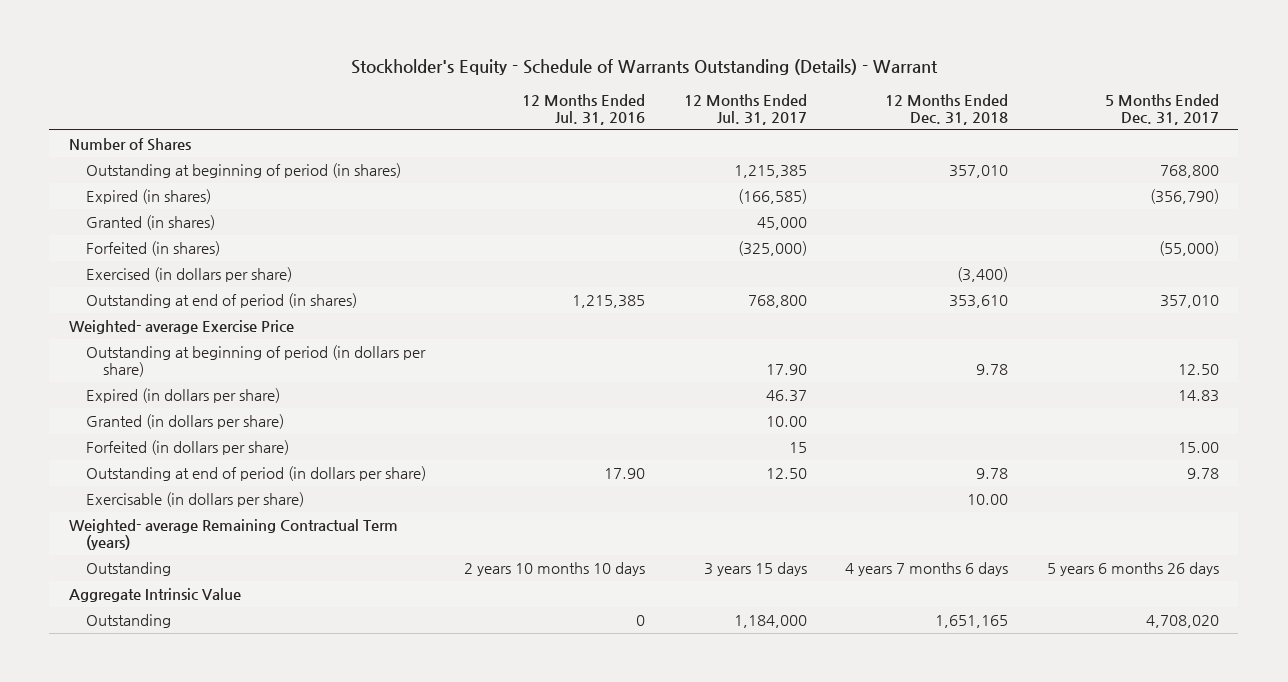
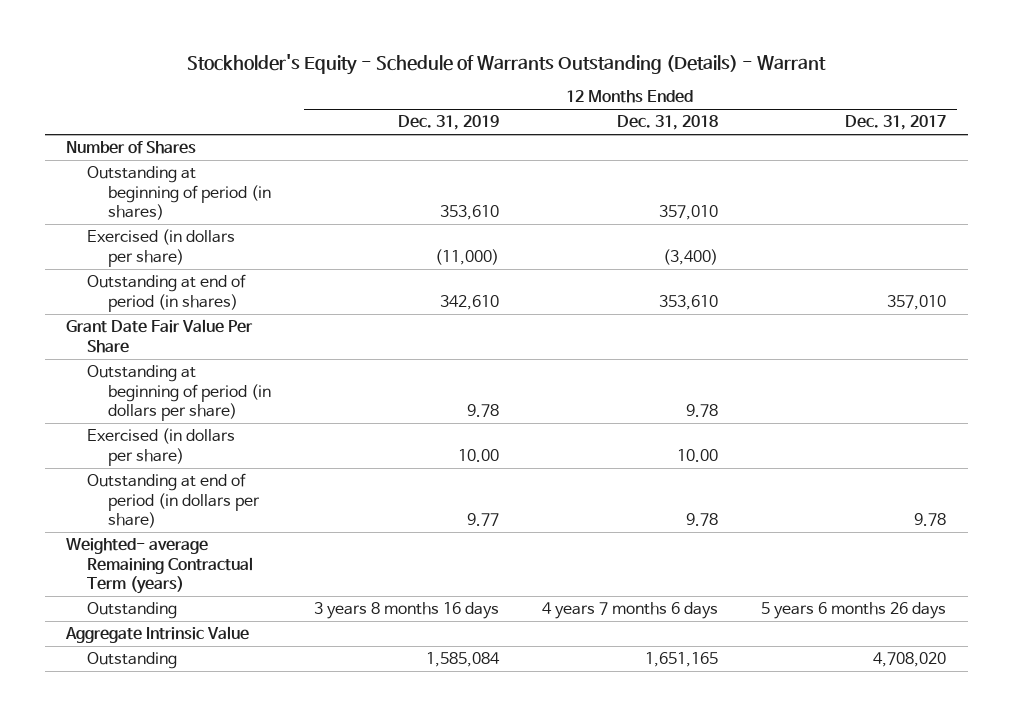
- | 12 Months Ended Jul. 31, 2016 | 12 Months Ended Jul. 31, 2017 | 12 Months Ended Dec. 31, 2018 | 5 Months Ended Dec. 31, 2017
+ | 12 Months Ended Dec. 31, 2019 | 12 Months Ended Dec. 31, 2018 | 12 Months Ended Dec. 31, 2017
- Expired (in shares) | | (166,585) | | (356,790)
- Granted (in shares) | | 45,000 | |
- Forfeited (in shares) | | (325,000) | | (55,000)
- Weighted- average Exercise Price
+ Grant Date Fair Value Per Share
- Expired (in dollars per share) | | 46.37 | | 14.83
- Granted (in dollars per share) | | 10.00 | |
- Forfeited (in dollars per share) | | 15 | | 15.00
+ Exercised (in dollars per share) | 10.00 | 10.00 |
- Exercisable (in dollars per share) | | | 10.00 |

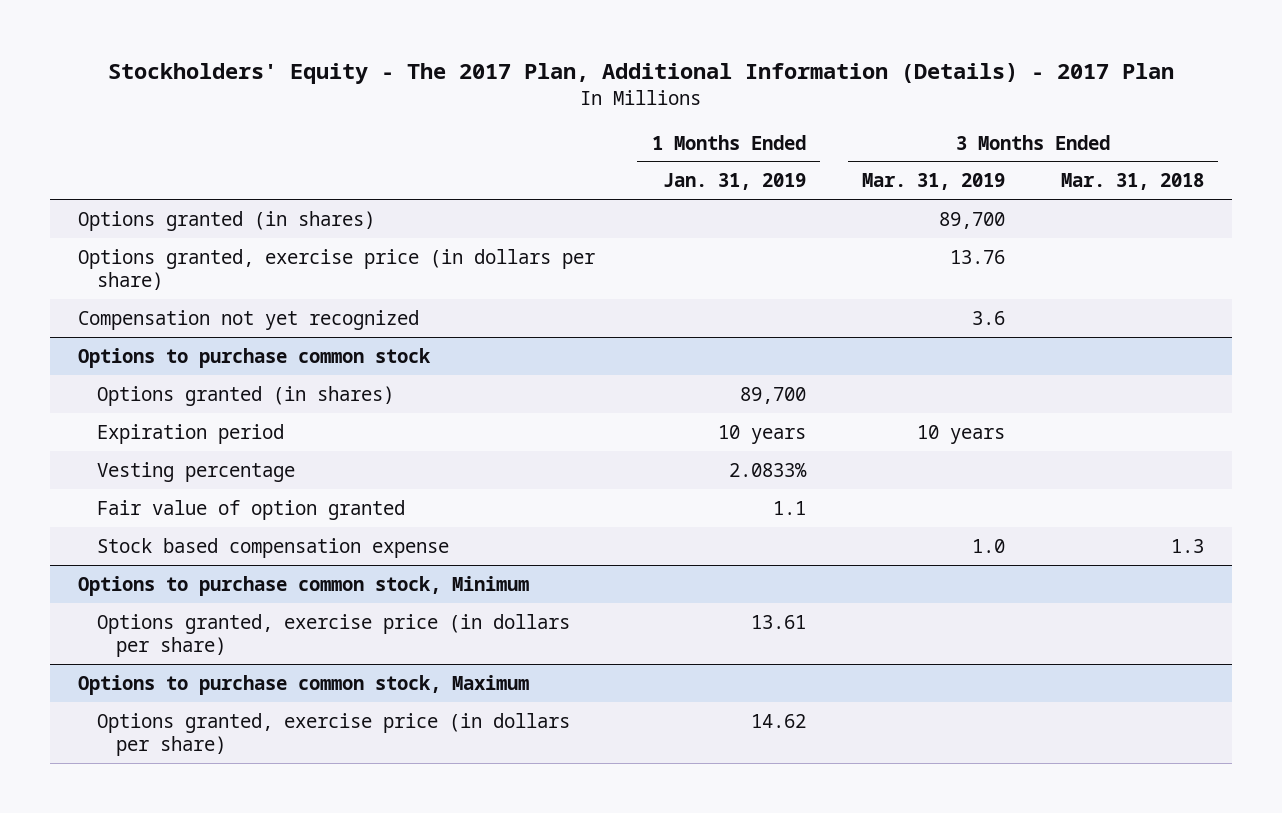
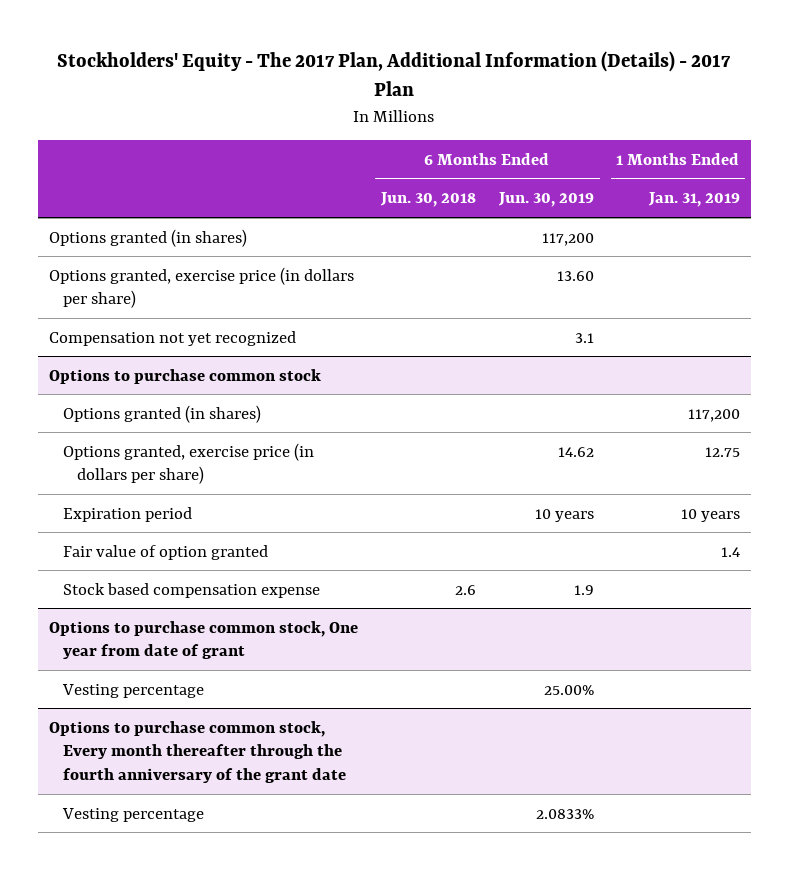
- | 1 Months Ended Jan. 31, 2019 | 3 Months Ended Mar. 31, 2019 | 3 Months Ended Mar. 31, 2018
+ | 6 Months Ended Jun. 30, 2018 | 6 Months Ended Jun. 30, 2019 | 1 Months Ended Jan. 31, 2019
@ Options to purchase common stock
- Options granted (in shares) | 89,700 | |
+ Options granted (in shares) | | | 117,200
+ Options granted, exercise price (in dollars per share) | | 14.62 | 12.75
- Vesting percentage | 2.0833% | |
- Fair value of option granted | 1.1 | |
+ Fair value of option granted | | | 1.4
- Options to purchase common stock, Minimum
- Options granted, exercise price (in dollars per share) | 13.61 | |
- Options to purchase common stock, Maximum
- Options granted, exercise price (in dollars per share) | 14.62 | |
+ Options to purchase common stock, One year from date of grant
+ Vesting percentage | | 25.00% |
+ Options to purchase common stock, Every month thereafter through the fourth anniversary of the grant date
+ Vesting percentage | | 2.0833% |

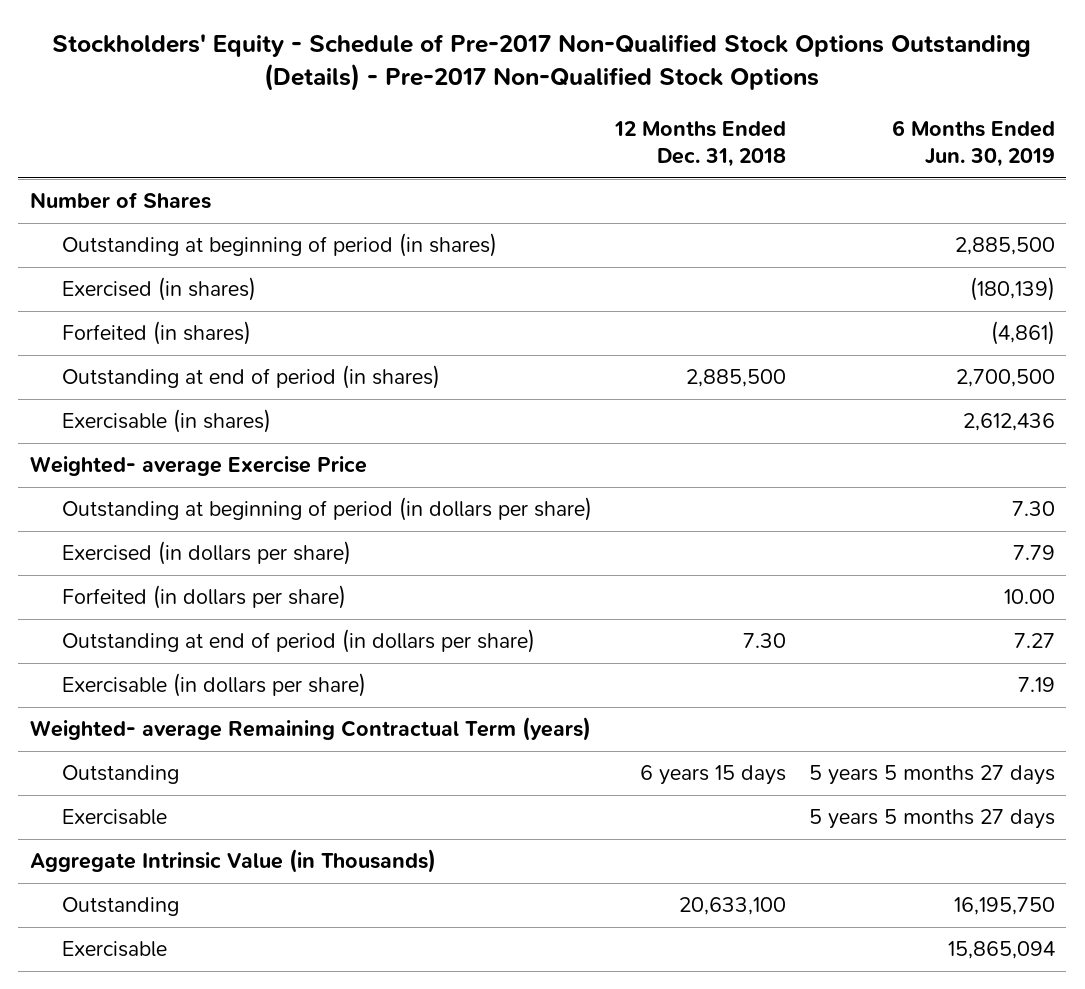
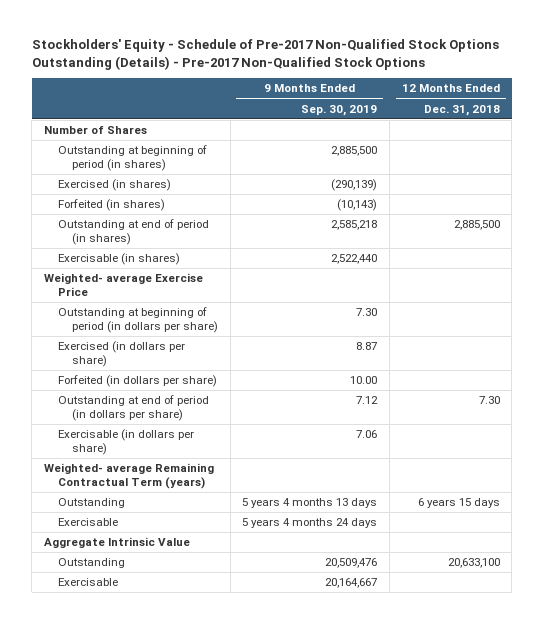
- | 12 Months Ended Dec. 31, 2018 | 6 Months Ended Jun. 30, 2019
+ | 9 Months Ended Sep. 30, 2019 | 12 Months Ended Dec. 31, 2018
- Aggregate Intrinsic Value (in Thousands)
+ Aggregate Intrinsic Value

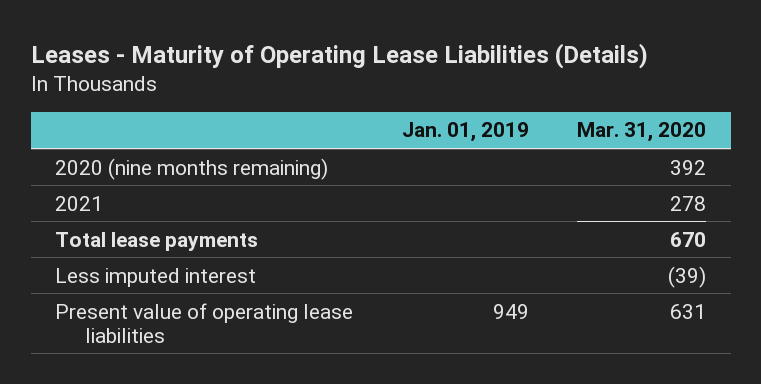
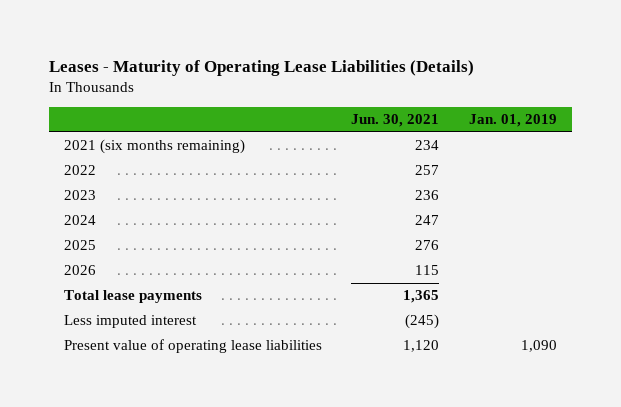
- | Jan. 01, 2019 | Mar. 31, 2020
+ | Jun. 30, 2021 | Jan. 01, 2019
- 2020 (nine months remaining) | | 392
- 2021 | | 278
+ 2021 (six months remaining) | 234 |
+ 2022 | 257 |
+ 2023 | 236 |
+ 2024 | 247 |
+ 2025 | 276 |
+ 2026 | 115 |
- Present value of operating lease liabilities | 949 | 631
+ Present value of operating lease liabilities | 1,120 | 1,090

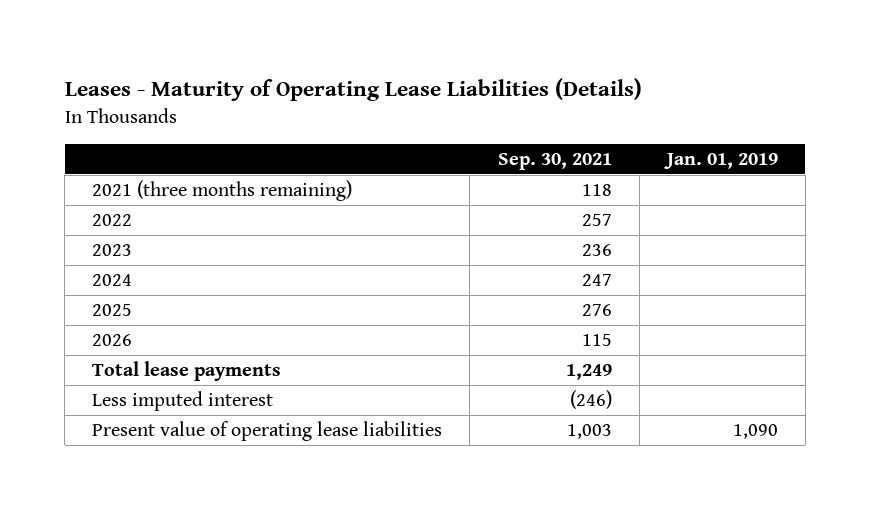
- | Jun. 30, 2021 | Jan. 01, 2019
+ | Sep. 30, 2021 | Jan. 01, 2019
- 2021 (six months remaining) | 234 |
+ 2021 (three months remaining) | 118 |

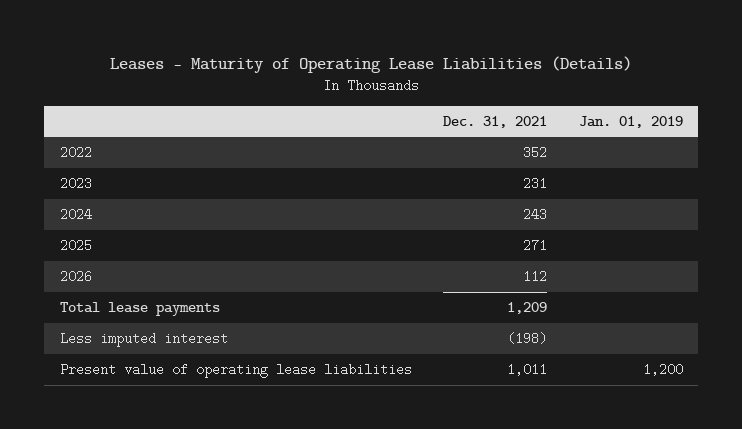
- | Sep. 30, 2021 | Jan. 01, 2019
+ | Dec. 31, 2021 | Jan. 01, 2019
- 2021 (three months remaining) | 118 |
- Present value of operating lease liabilities | 1,003 | 1,090
+ Present value of operating lease liabilities | 1,011 | 1,200

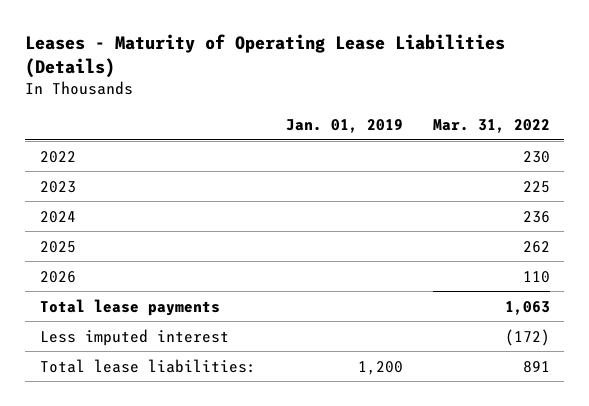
- | Dec. 31, 2021 | Jan. 01, 2019
+ | Jan. 01, 2019 | Mar. 31, 2022
- Present value of operating lease liabilities | 1,011 | 1,200
+ Total lease liabilities: | 1,200 | 891

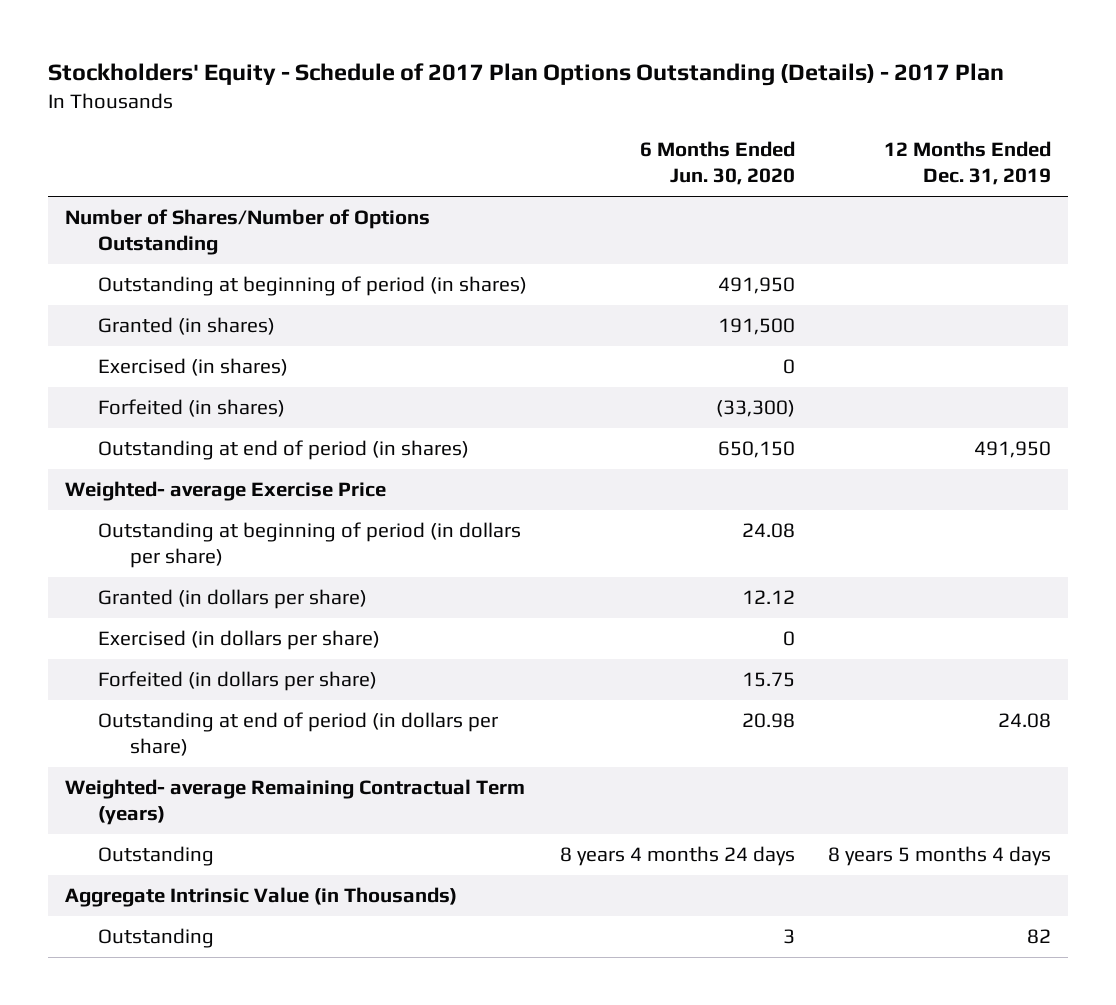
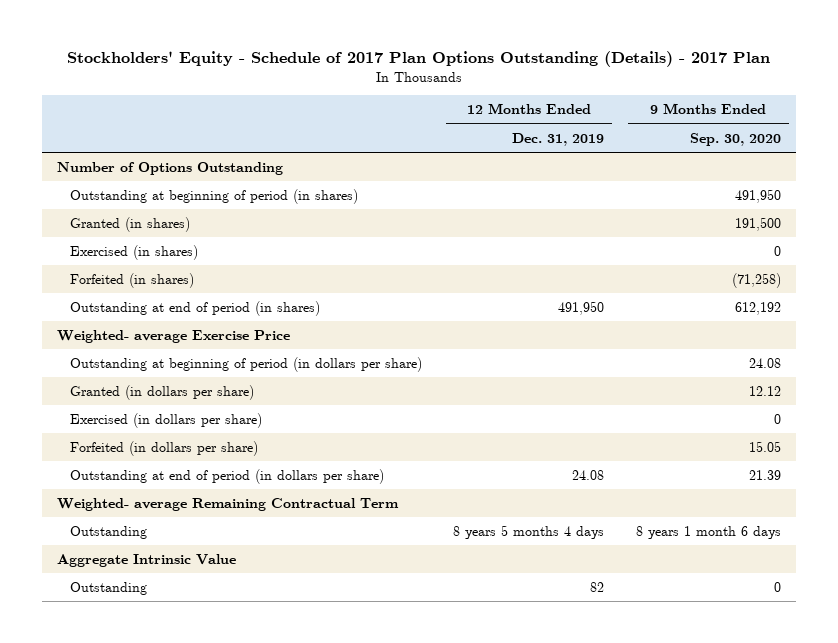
- | 6 Months Ended Jun. 30, 2020 | 12 Months Ended Dec. 31, 2019
+ | 12 Months Ended Dec. 31, 2019 | 9 Months Ended Sep. 30, 2020
- Number of Shares/Number of Options Outstanding
+ Number of Options Outstanding
- Weighted- average Remaining Contractual Term (years)
+ Weighted- average Remaining Contractual Term
- Aggregate Intrinsic Value (in Thousands)
+ Aggregate Intrinsic Value

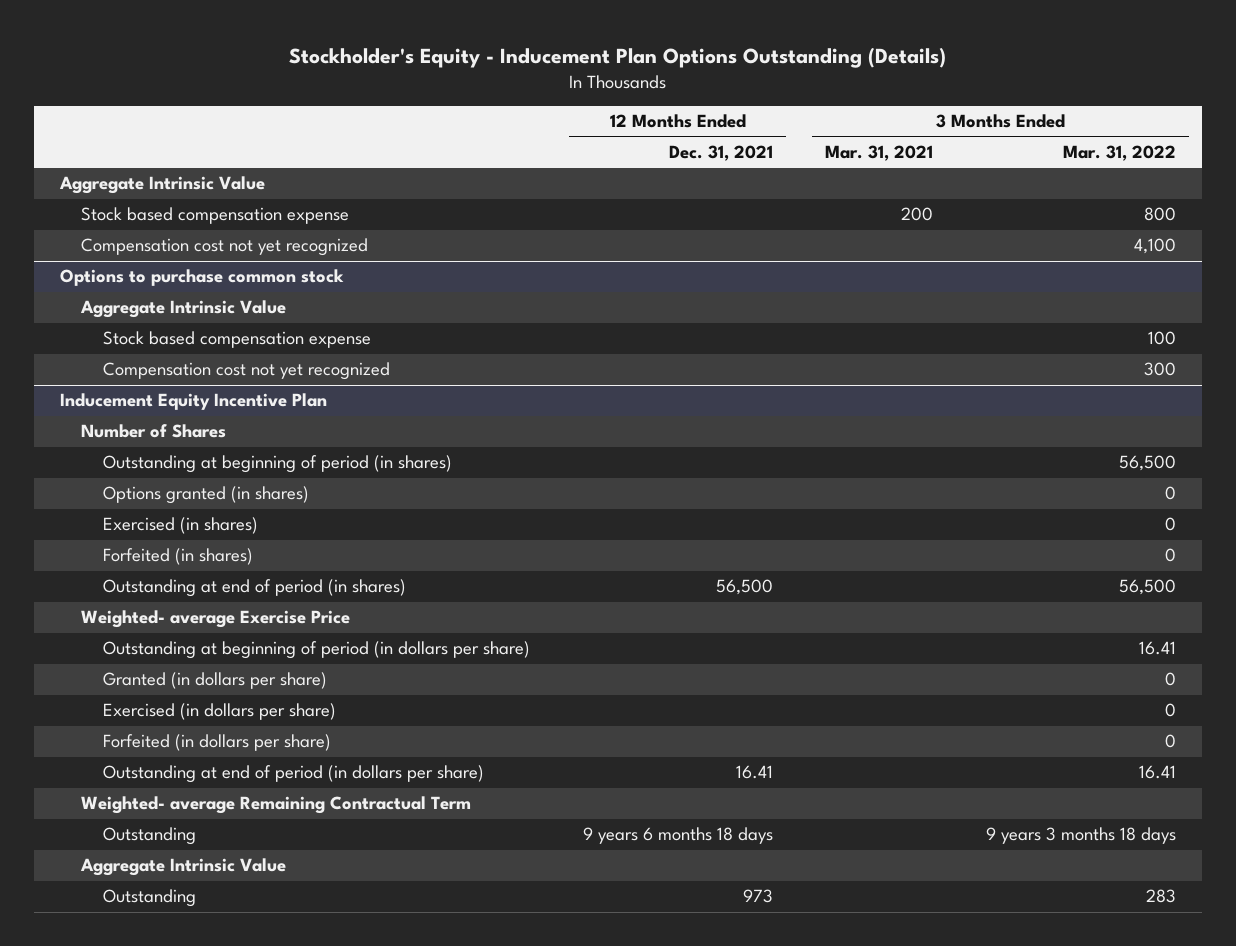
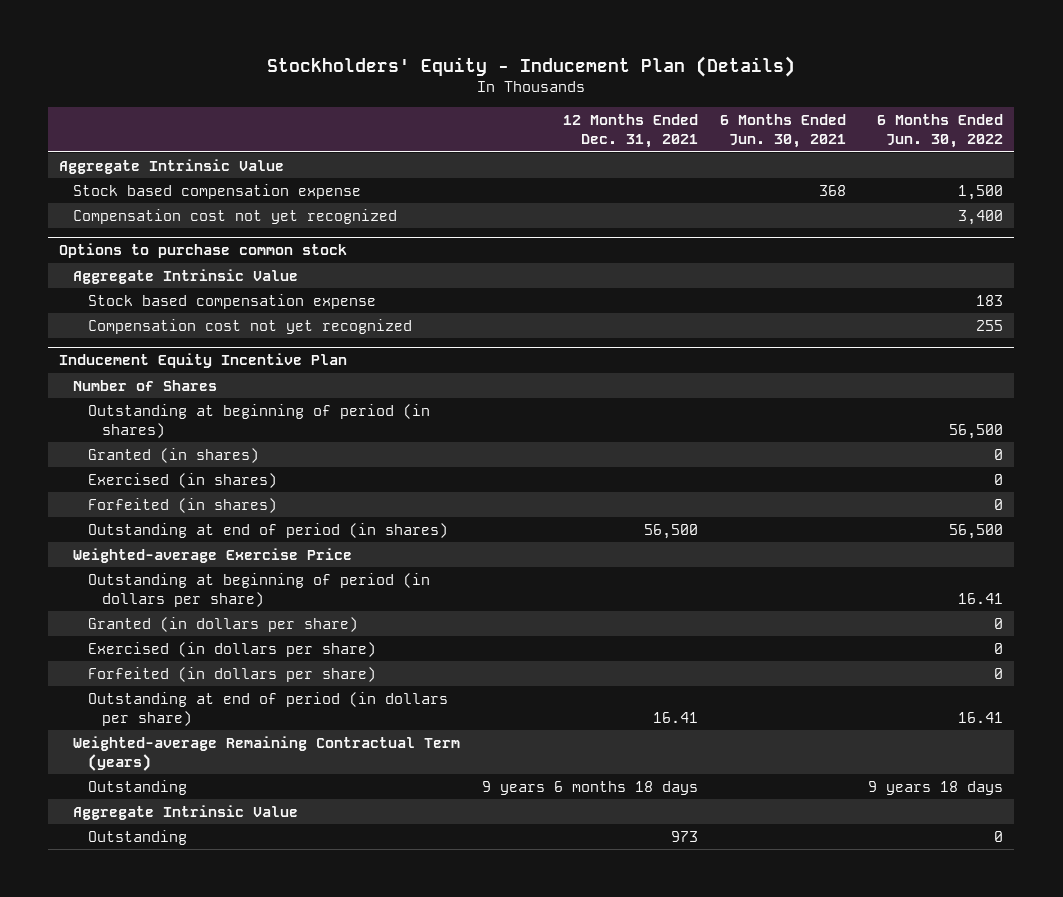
- Stockholder's Equity - Inducement Plan Options Outstanding (Details)
+ Stockholders' Equity - Inducement Plan (Details)
- | 12 Months Ended Dec. 31, 2021 | 3 Months Ended Mar. 31, 2021 | 3 Months Ended Mar. 31, 2022
+ | 12 Months Ended Dec. 31, 2021 | 6 Months Ended Jun. 30, 2021 | 6 Months Ended Jun. 30, 2022
@ Inducement Equity Incentive Plan
- Options granted (in shares) | | | 0
+ Granted (in shares) | | | 0
- Weighted- average Exercise Price
+ Weighted-average Exercise Price
- Weighted- average Remaining Contractual Term
+ Weighted-average Remaining Contractual Term (years)

